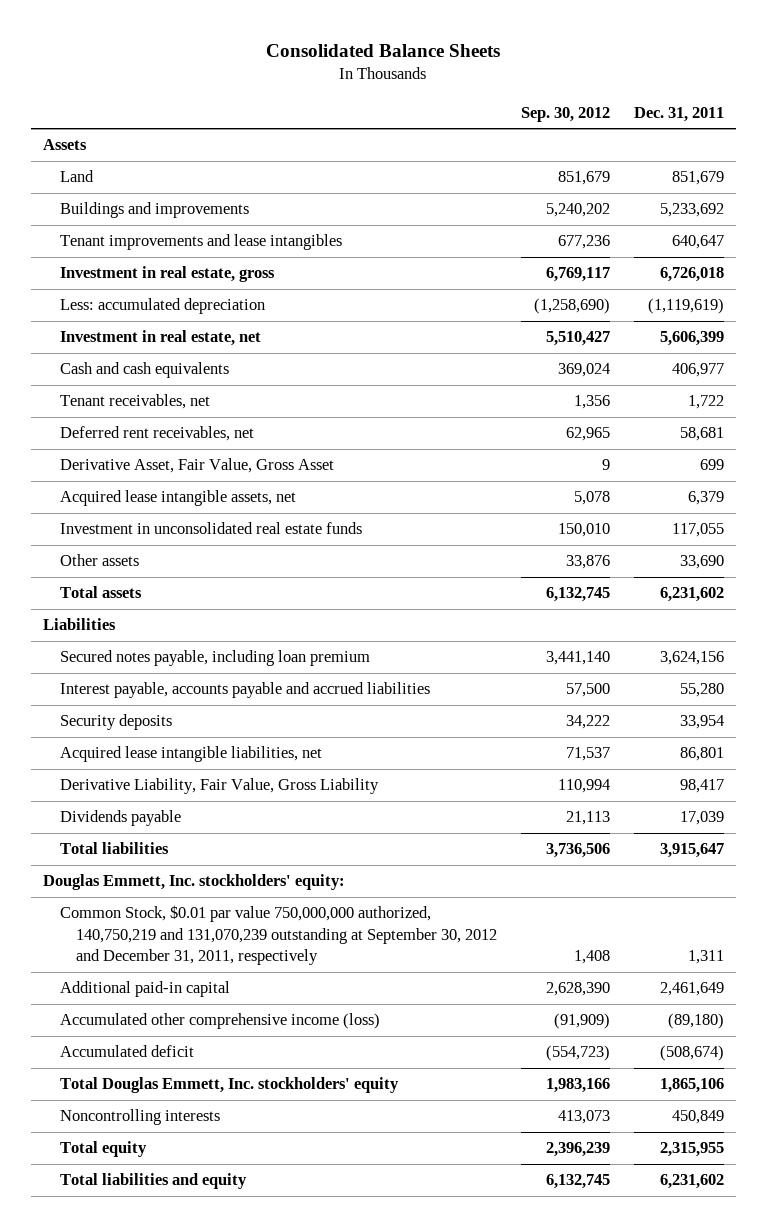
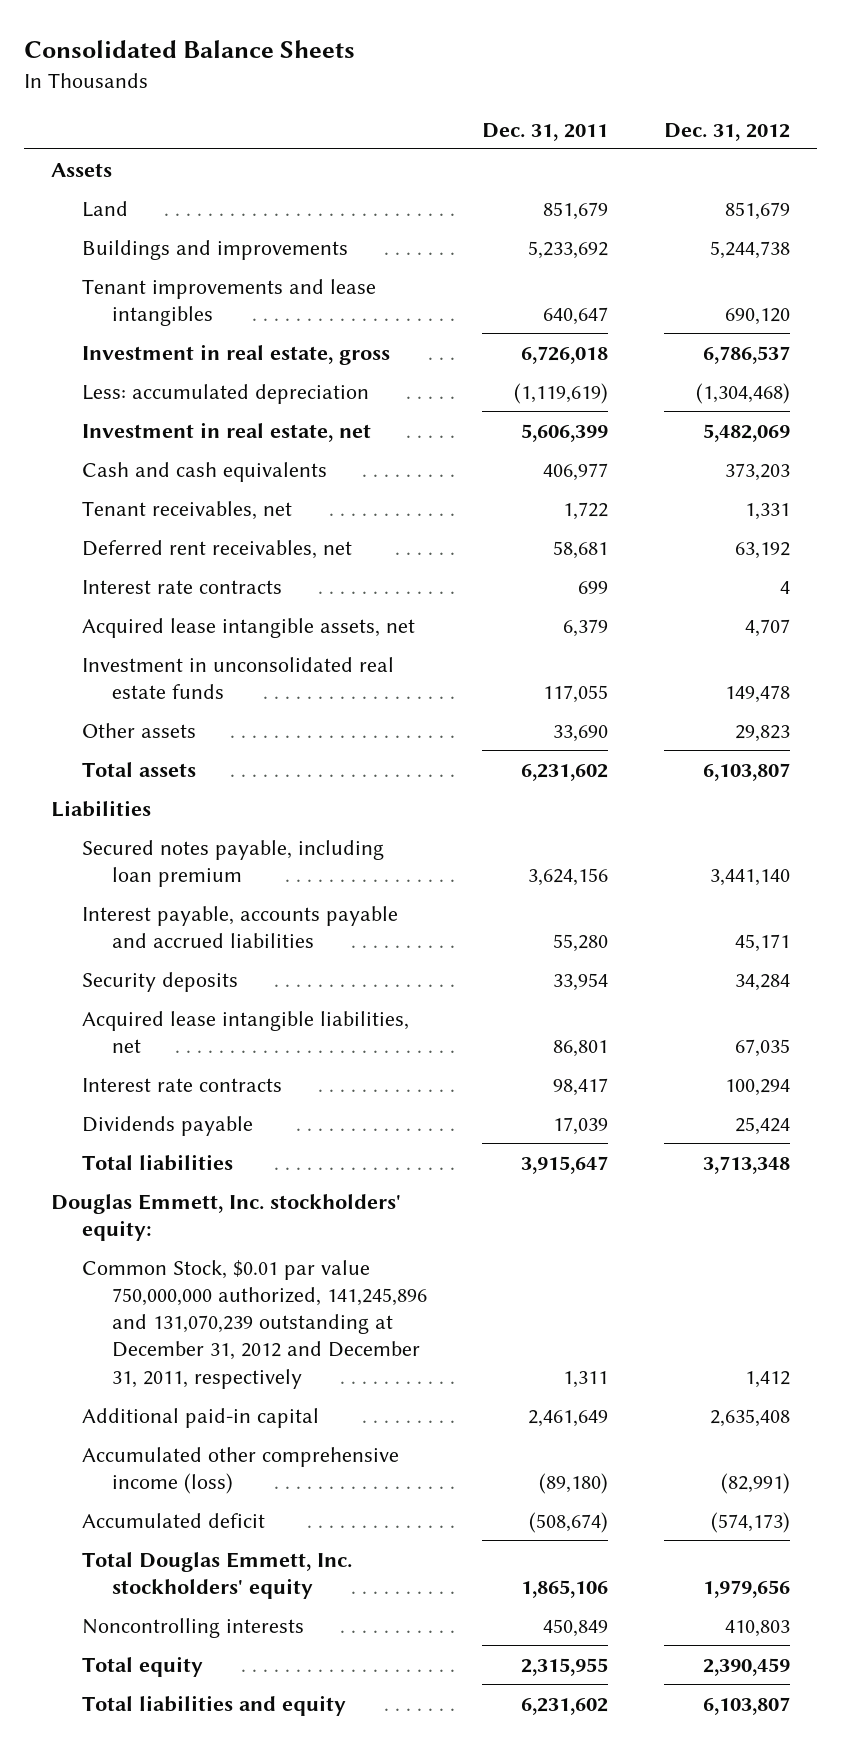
- | Sep. 30, 2012 | Dec. 31, 2011
+ | Dec. 31, 2011 | Dec. 31, 2012
- Derivative Asset, Fair Value, Gross Asset | 9 | 699
+ Interest rate contracts | 699 | 4
- Derivative Liability, Fair Value, Gross Liability | 110,994 | 98,417
+ Interest rate contracts | 98,417 | 100,294
- Common Stock, $0.01 par value 750,000,000 authorized, 140,750,219 and 131,070,239 outstanding at September 30, 2012 and December 31, 2011, respectively | 1,408 | 1,311
+ Common Stock, $0.01 par value 750,000,000 authorized, 141,245,896 and 131,070,239 outstanding at December 31, 2012 and December 31, 2011, respectively | 1,311 | 1,412

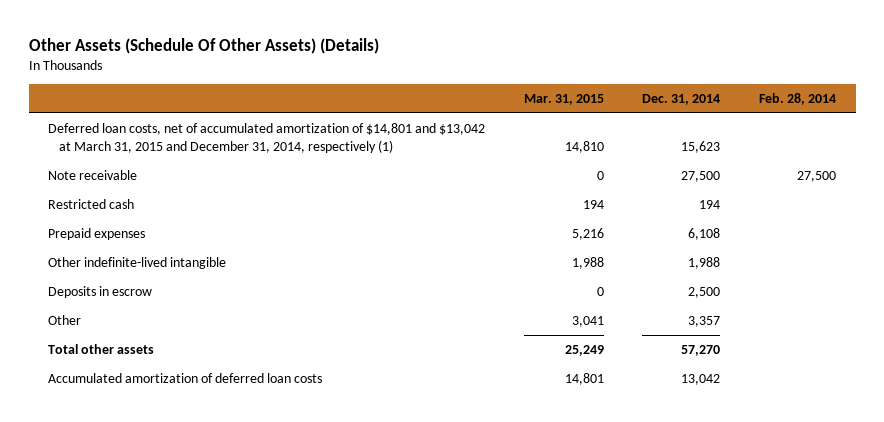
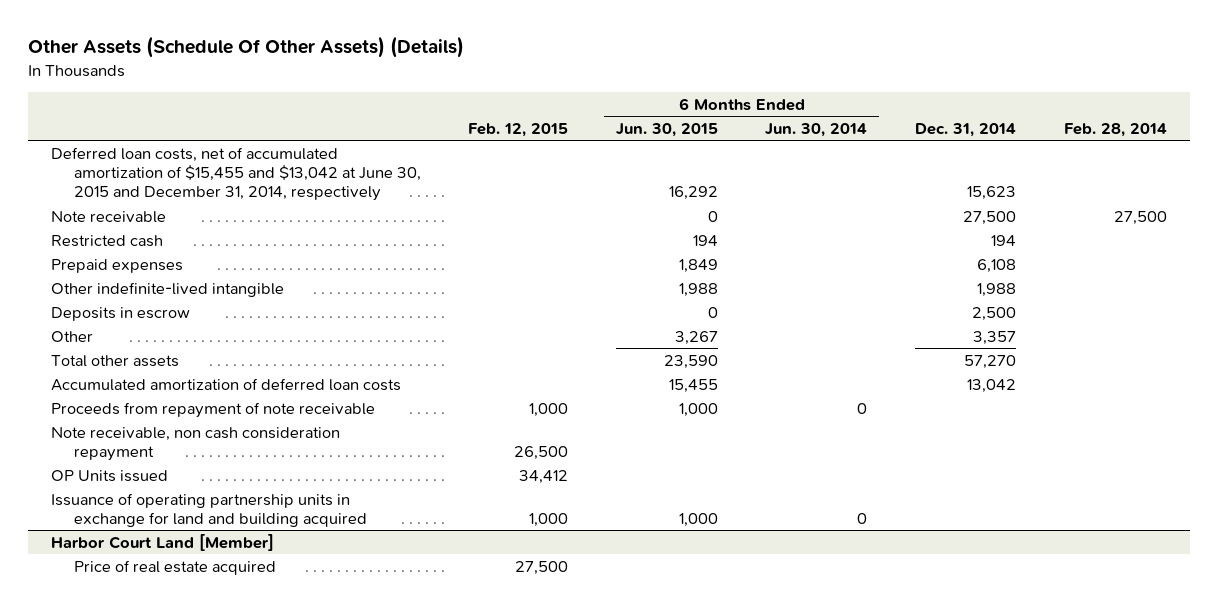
- | Mar. 31, 2015 | Dec. 31, 2014 | Feb. 28, 2014
+ | Feb. 12, 2015 | 6 Months Ended Jun. 30, 2015 | 6 Months Ended Jun. 30, 2014 | Dec. 31, 2014 | Feb. 28, 2014
- Deferred loan costs, net of accumulated amortization of $14,801 and $13,042 at March 31, 2015 and December 31, 2014, respectively (1) | 14,810 | 15,623 |
+ Deferred loan costs, net of accumulated amortization of $15,455 and $13,042 at June 30, 2015 and December 31, 2014, respectively | | 16,292 | | 15,623 |
+ Proceeds from repayment of note receivable | 1,000 | 1,000 | 0 | |
+ Note receivable, non cash consideration repayment | 26,500 | | | |
+ OP Units issued | 34,412 | | | |
+ Issuance of operating partnership units in exchange for land and building acquired | 1,000 | 1,000 | 0 | |
+ Harbor Court Land [Member]
+ Price of real estate acquired | 27,500 | | | |

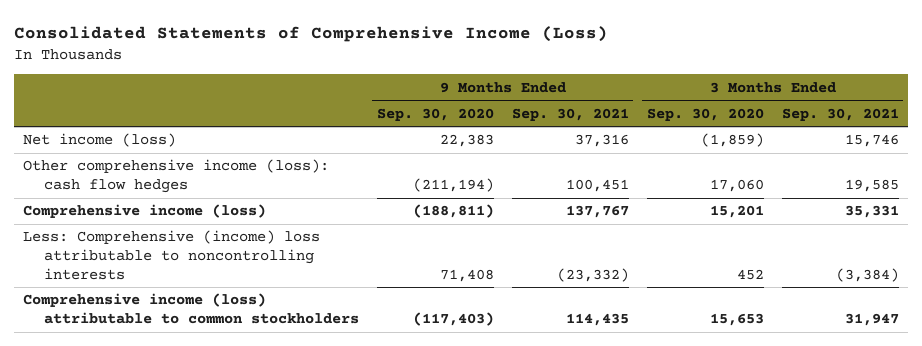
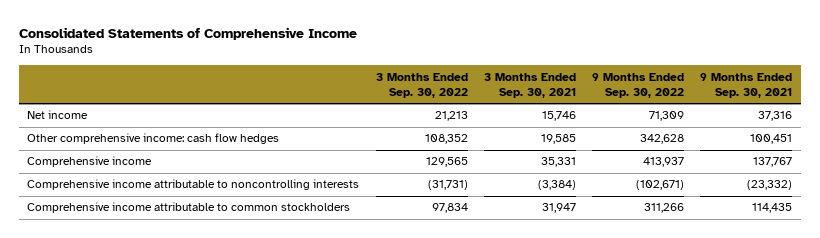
- Consolidated Statements of Comprehensive Income (Loss)
+ Consolidated Statements of Comprehensive Income
- | 9 Months Ended Sep. 30, 2020 | 9 Months Ended Sep. 30, 2021 | 3 Months Ended Sep. 30, 2020 | 3 Months Ended Sep. 30, 2021
+ | 3 Months Ended Sep. 30, 2022 | 3 Months Ended Sep. 30, 2021 | 9 Months Ended Sep. 30, 2022 | 9 Months Ended Sep. 30, 2021
- Net income (loss) | 22,383 | 37,316 | (1,859) | 15,746
- Other comprehensive income (loss): cash flow hedges | (211,194) | 100,451 | 17,060 | 19,585
- Comprehensive income (loss) | (188,811) | 137,767 | 15,201 | 35,331
- Less: Comprehensive (income) loss attributable to noncontrolling interests | 71,408 | (23,332) | 452 | (3,384)
- Comprehensive income (loss) attributable to common stockholders | (117,403) | 114,435 | 15,653 | 31,947
+ Net income | 21,213 | 15,746 | 71,309 | 37,316
+ Other comprehensive income: cash flow hedges | 108,352 | 19,585 | 342,628 | 100,451
+ Comprehensive income | 129,565 | 35,331 | 413,937 | 137,767
+ Comprehensive income attributable to noncontrolling interests | (31,731) | (3,384) | (102,671) | (23,332)
+ Comprehensive income attributable to common stockholders | 97,834 | 31,947 | 311,266 | 114,435

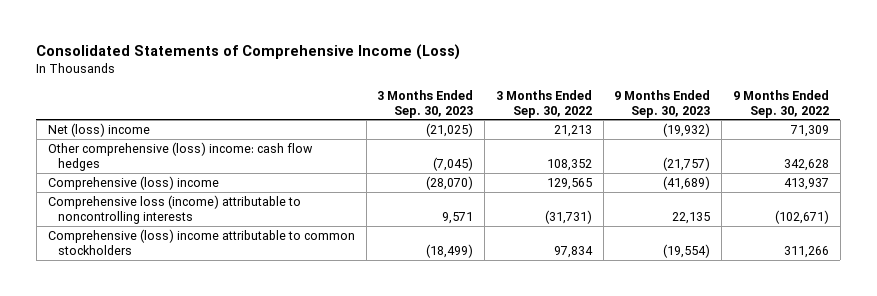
- Consolidated Statements of Comprehensive Income
+ Consolidated Statements of Comprehensive Income (Loss)
- | 3 Months Ended Sep. 30, 2022 | 3 Months Ended Sep. 30, 2021 | 9 Months Ended Sep. 30, 2022 | 9 Months Ended Sep. 30, 2021
+ | 3 Months Ended Sep. 30, 2023 | 3 Months Ended Sep. 30, 2022 | 9 Months Ended Sep. 30, 2023 | 9 Months Ended Sep. 30, 2022
- Net income | 21,213 | 15,746 | 71,309 | 37,316
- Other comprehensive income: cash flow hedges | 108,352 | 19,585 | 342,628 | 100,451
- Comprehensive income | 129,565 | 35,331 | 413,937 | 137,767
- Comprehensive income attributable to noncontrolling interests | (31,731) | (3,384) | (102,671) | (23,332)
- Comprehensive income attributable to common stockholders | 97,834 | 31,947 | 311,266 | 114,435
+ Net (loss) income | (21,025) | 21,213 | (19,932) | 71,309
+ Other comprehensive (loss) income: cash flow hedges | (7,045) | 108,352 | (21,757) | 342,628
+ Comprehensive (loss) income | (28,070) | 129,565 | (41,689) | 413,937
+ Comprehensive loss (income) attributable to noncontrolling interests | 9,571 | (31,731) | 22,135 | (102,671)
+ Comprehensive (loss) income attributable to common stockholders | (18,499) | 97,834 | (19,554) | 311,266

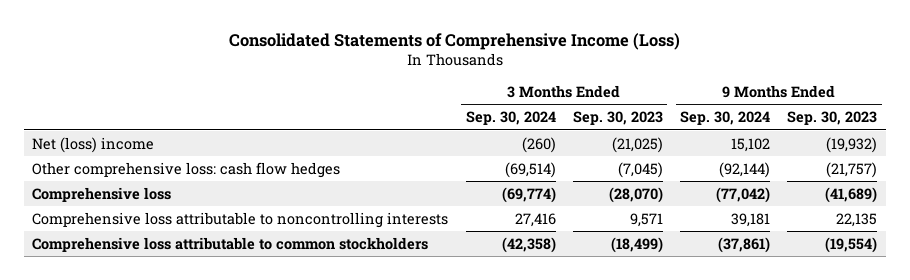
- | 3 Months Ended Sep. 30, 2023 | 3 Months Ended Sep. 30, 2022 | 9 Months Ended Sep. 30, 2023 | 9 Months Ended Sep. 30, 2022
+ | 3 Months Ended Sep. 30, 2024 | 3 Months Ended Sep. 30, 2023 | 9 Months Ended Sep. 30, 2024 | 9 Months Ended Sep. 30, 2023
- Other comprehensive (loss) income: cash flow hedges | (7,045) | 108,352 | (21,757) | 342,628
- Comprehensive (loss) income | (28,070) | 129,565 | (41,689) | 413,937
- Comprehensive loss (income) attributable to noncontrolling interests | 9,571 | (31,731) | 22,135 | (102,671)
- Comprehensive (loss) income attributable to common stockholders | (18,499) | 97,834 | (19,554) | 311,266
+ Other comprehensive loss: cash flow hedges | (69,514) | (7,045) | (92,144) | (21,757)
+ Comprehensive loss | (69,774) | (28,070) | (77,042) | (41,689)
+ Comprehensive loss attributable to noncontrolling interests | 27,416 | 9,571 | 39,181 | 22,135
+ Comprehensive loss attributable to common stockholders | (42,358) | (18,499) | (37,861) | (19,554)

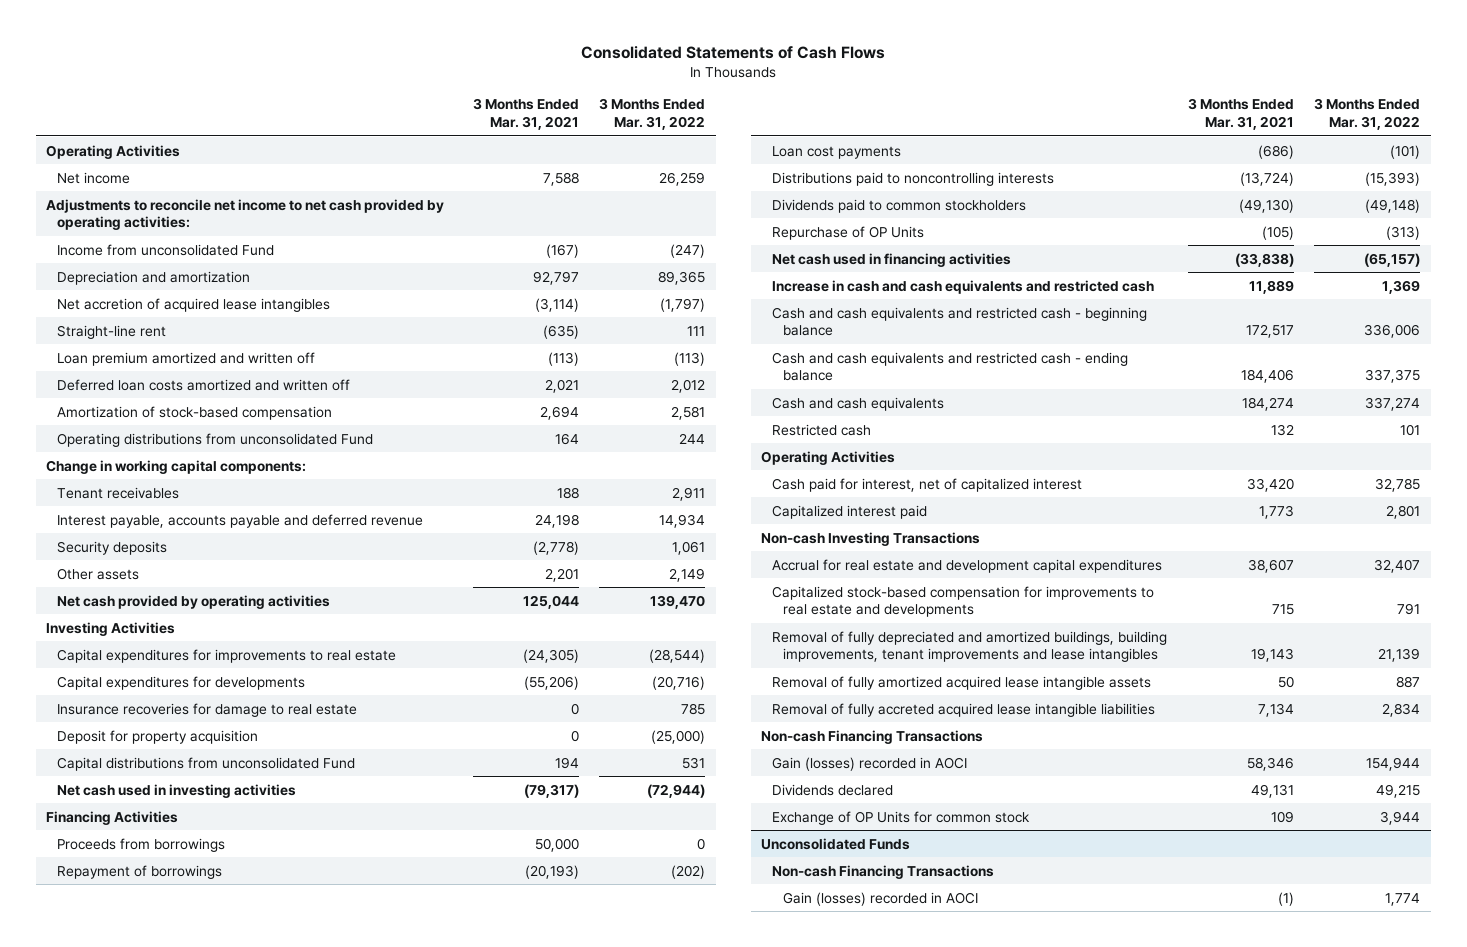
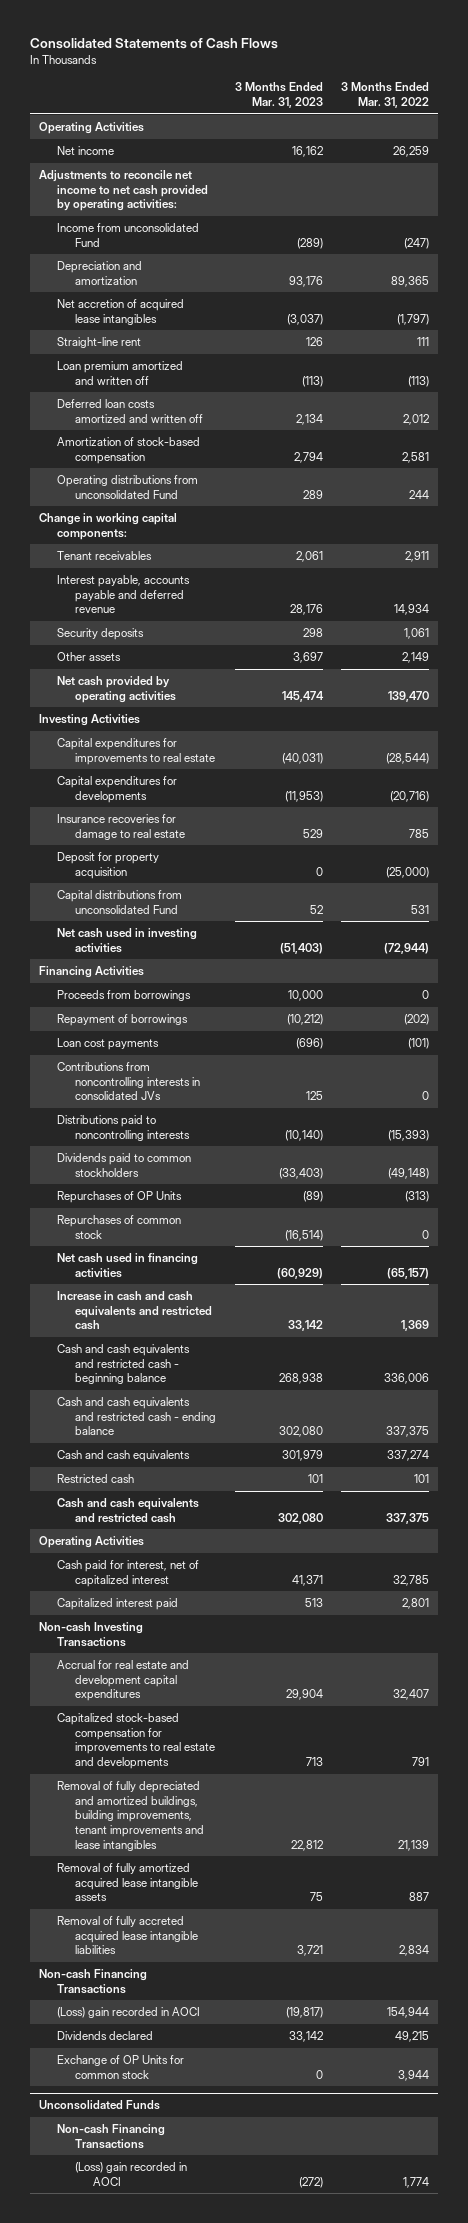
- | 3 Months Ended Mar. 31, 2021 | 3 Months Ended Mar. 31, 2022
+ | 3 Months Ended Mar. 31, 2023 | 3 Months Ended Mar. 31, 2022
+ Contributions from noncontrolling interests in consolidated JVs | 125 | 0
- Repurchase of OP Units | (105) | (313)
+ Repurchases of OP Units | (89) | (313)
+ Repurchases of common stock | (16,514) | 0
+ Cash and cash equivalents and restricted cash | 302,080 | 337,375
- Gain (losses) recorded in AOCI | 58,346 | 154,944
+ (Loss) gain recorded in AOCI | (19,817) | 154,944
@ Unconsolidated Funds
- Gain (losses) recorded in AOCI | (1) | 1,774
+ (Loss) gain recorded in AOCI | (272) | 1,774

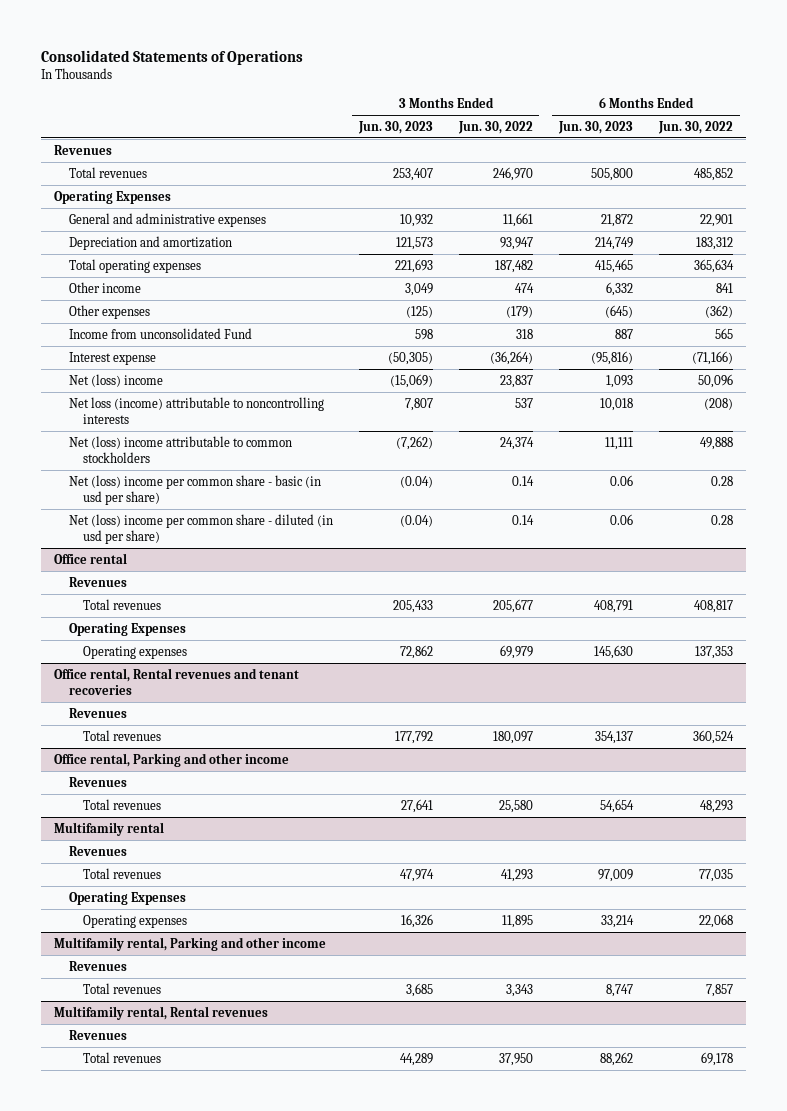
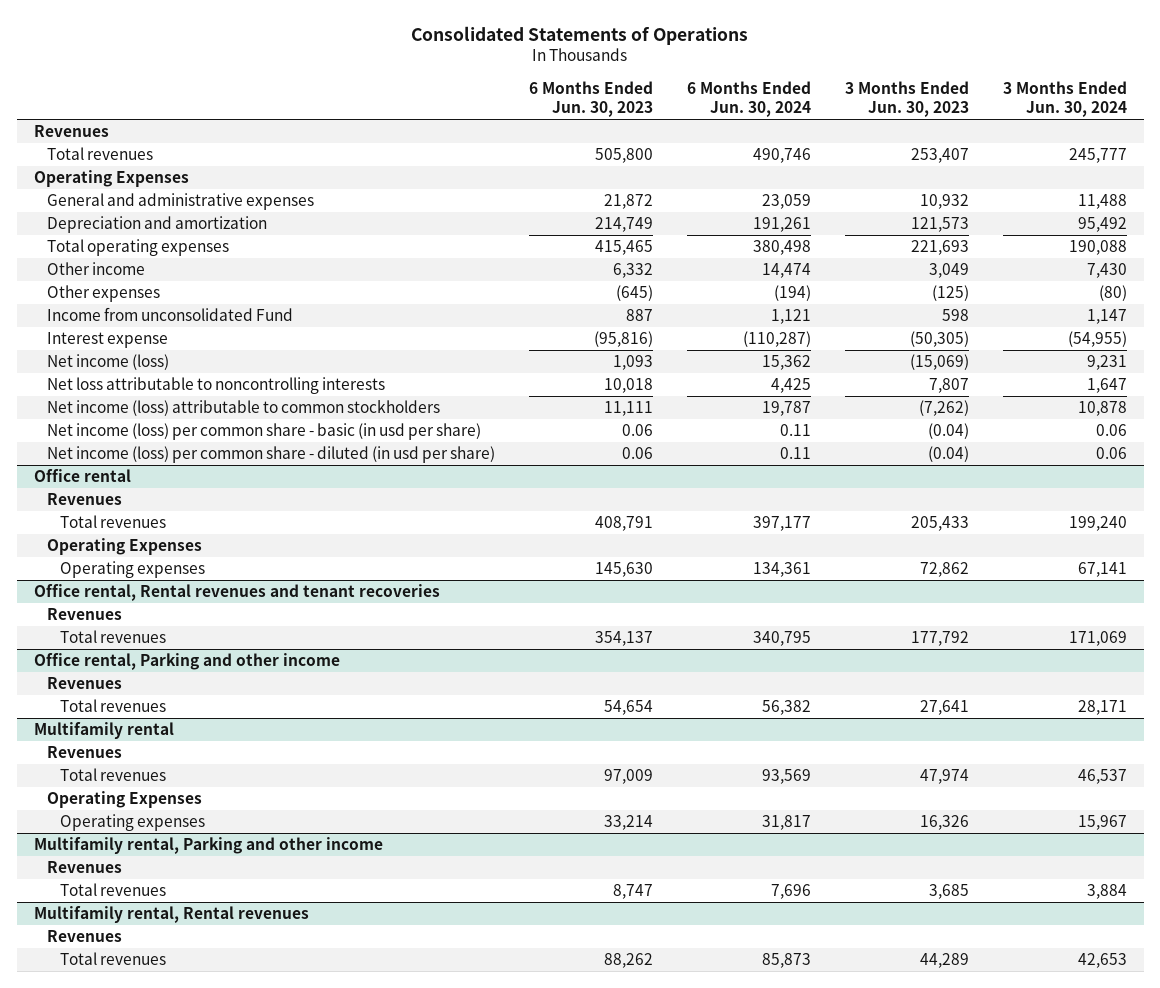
- | 3 Months Ended Jun. 30, 2023 | 3 Months Ended Jun. 30, 2022 | 6 Months Ended Jun. 30, 2023 | 6 Months Ended Jun. 30, 2022
+ | 6 Months Ended Jun. 30, 2023 | 6 Months Ended Jun. 30, 2024 | 3 Months Ended Jun. 30, 2023 | 3 Months Ended Jun. 30, 2024
- Net (loss) income | (15,069) | 23,837 | 1,093 | 50,096
- Net loss (income) attributable to noncontrolling interests | 7,807 | 537 | 10,018 | (208)
- Net (loss) income attributable to common stockholders | (7,262) | 24,374 | 11,111 | 49,888
- Net (loss) income per common share - basic (in usd per share) | (0.04) | 0.14 | 0.06 | 0.28
- Net (loss) income per common share - diluted (in usd per share) | (0.04) | 0.14 | 0.06 | 0.28
+ Net income (loss) | 1,093 | 15,362 | (15,069) | 9,231
+ Net loss attributable to noncontrolling interests | 10,018 | 4,425 | 7,807 | 1,647
+ Net income (loss) attributable to common stockholders | 11,111 | 19,787 | (7,262) | 10,878
+ Net income (loss) per common share - basic (in usd per share) | 0.06 | 0.11 | (0.04) | 0.06
+ Net income (loss) per common share - diluted (in usd per share) | 0.06 | 0.11 | (0.04) | 0.06

